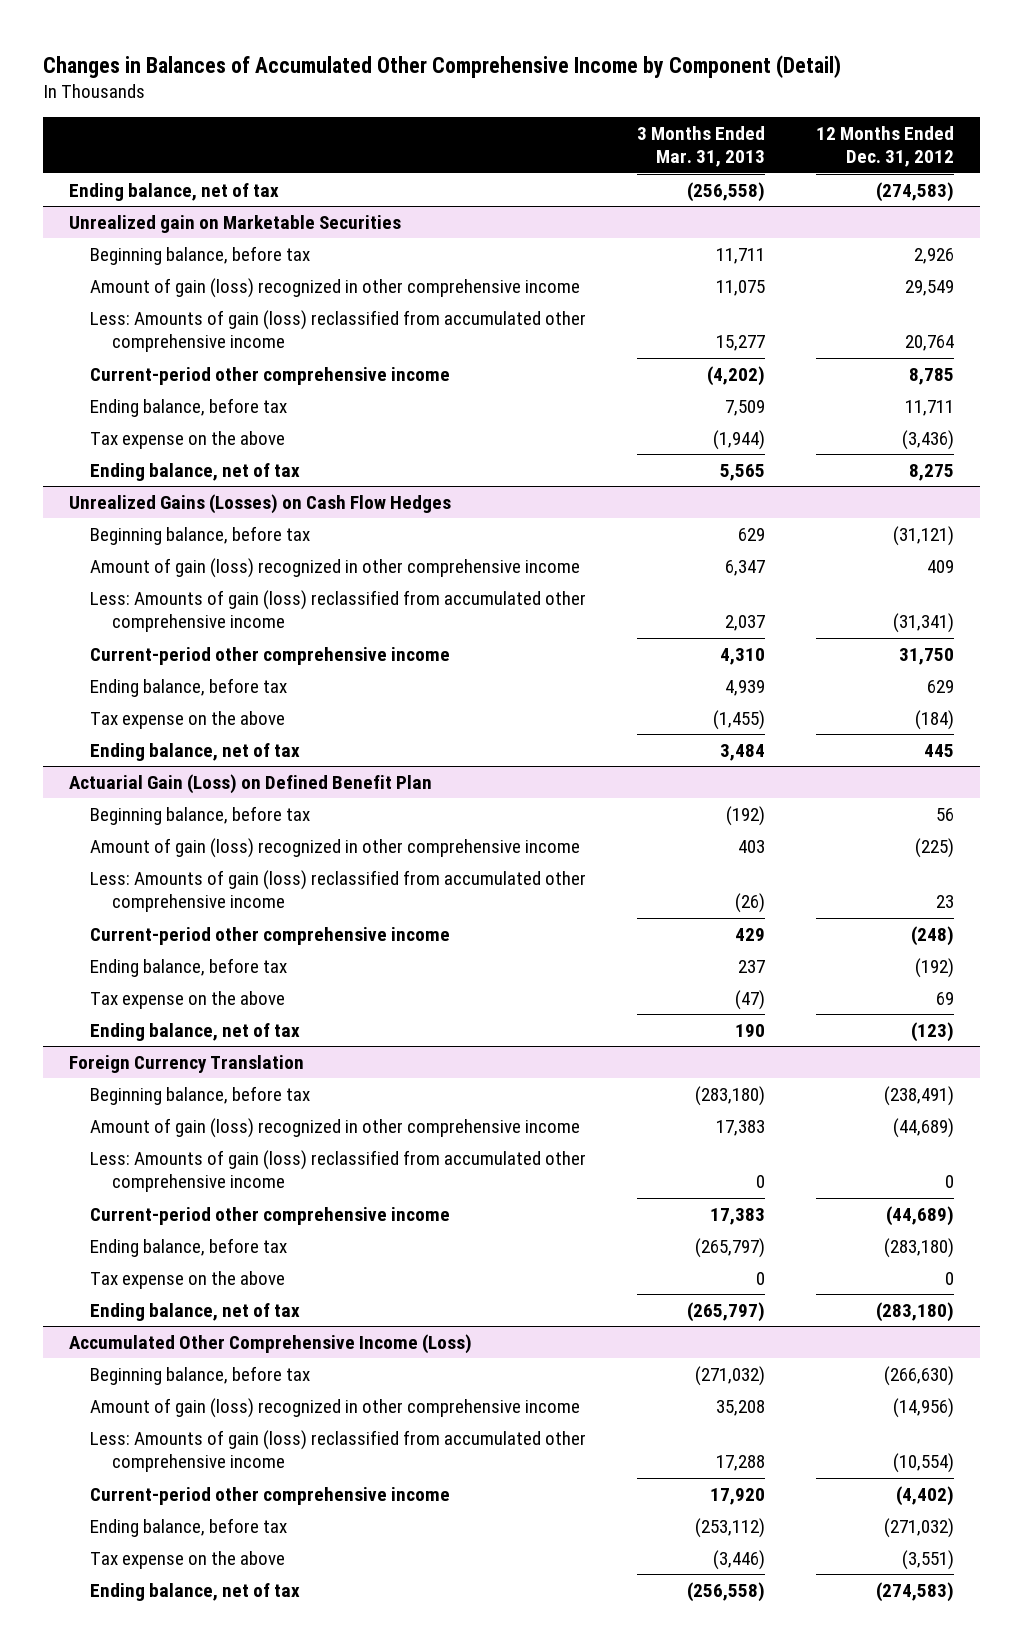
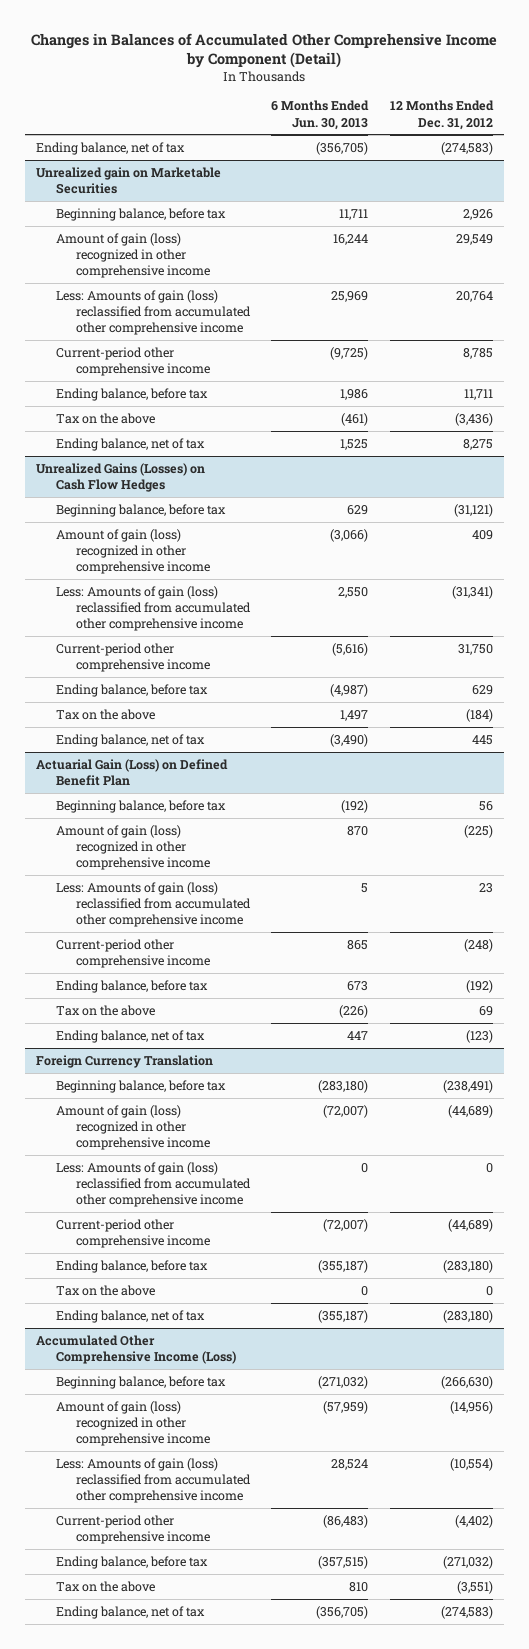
- | 3 Months Ended Mar. 31, 2013 | 12 Months Ended Dec. 31, 2012
+ | 6 Months Ended Jun. 30, 2013 | 12 Months Ended Dec. 31, 2012
@ Unrealized gain on Marketable Securities
- Tax expense on the above | (1,944) | (3,436)
+ Tax on the above | (461) | (3,436)
@ Unrealized Gains (Losses) on Cash Flow Hedges
- Tax expense on the above | (1,455) | (184)
+ Tax on the above | 1,497 | (184)
@ Actuarial Gain (Loss) on Defined Benefit Plan
- Tax expense on the above | (47) | 69
+ Tax on the above | (226) | 69
@ Foreign Currency Translation
- Tax expense on the above | 0 | 0
+ Tax on the above | 0 | 0
@ Accumulated Other Comprehensive Income (Loss)
- Tax expense on the above | (3,446) | (3,551)
+ Tax on the above | 810 | (3,551)

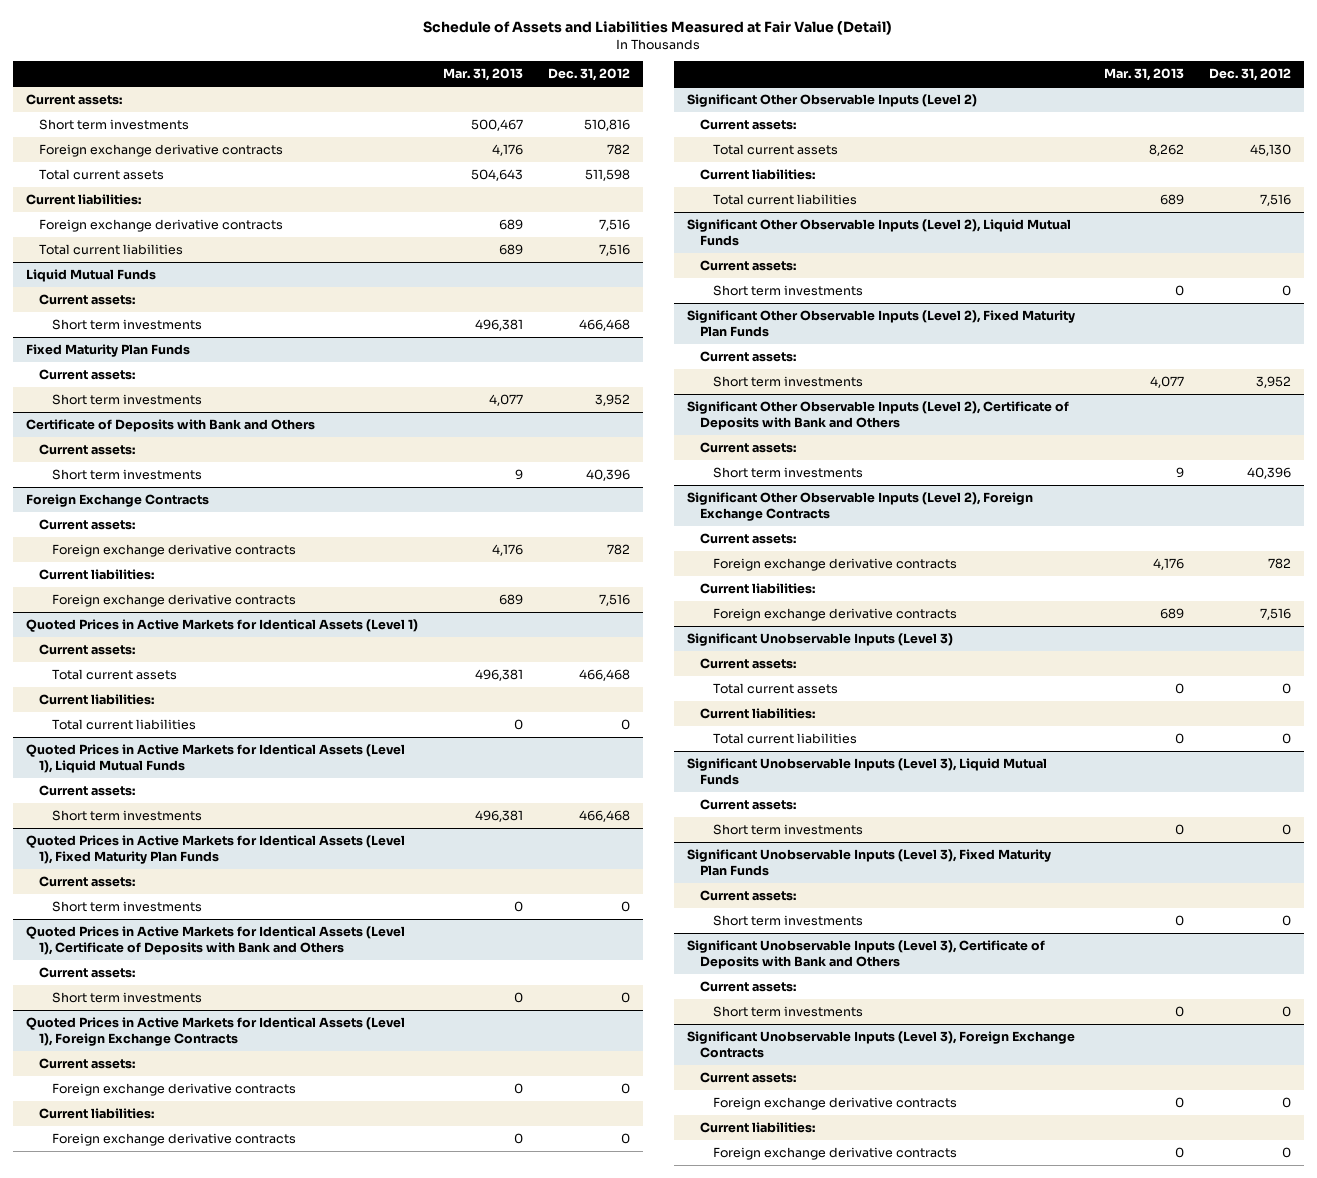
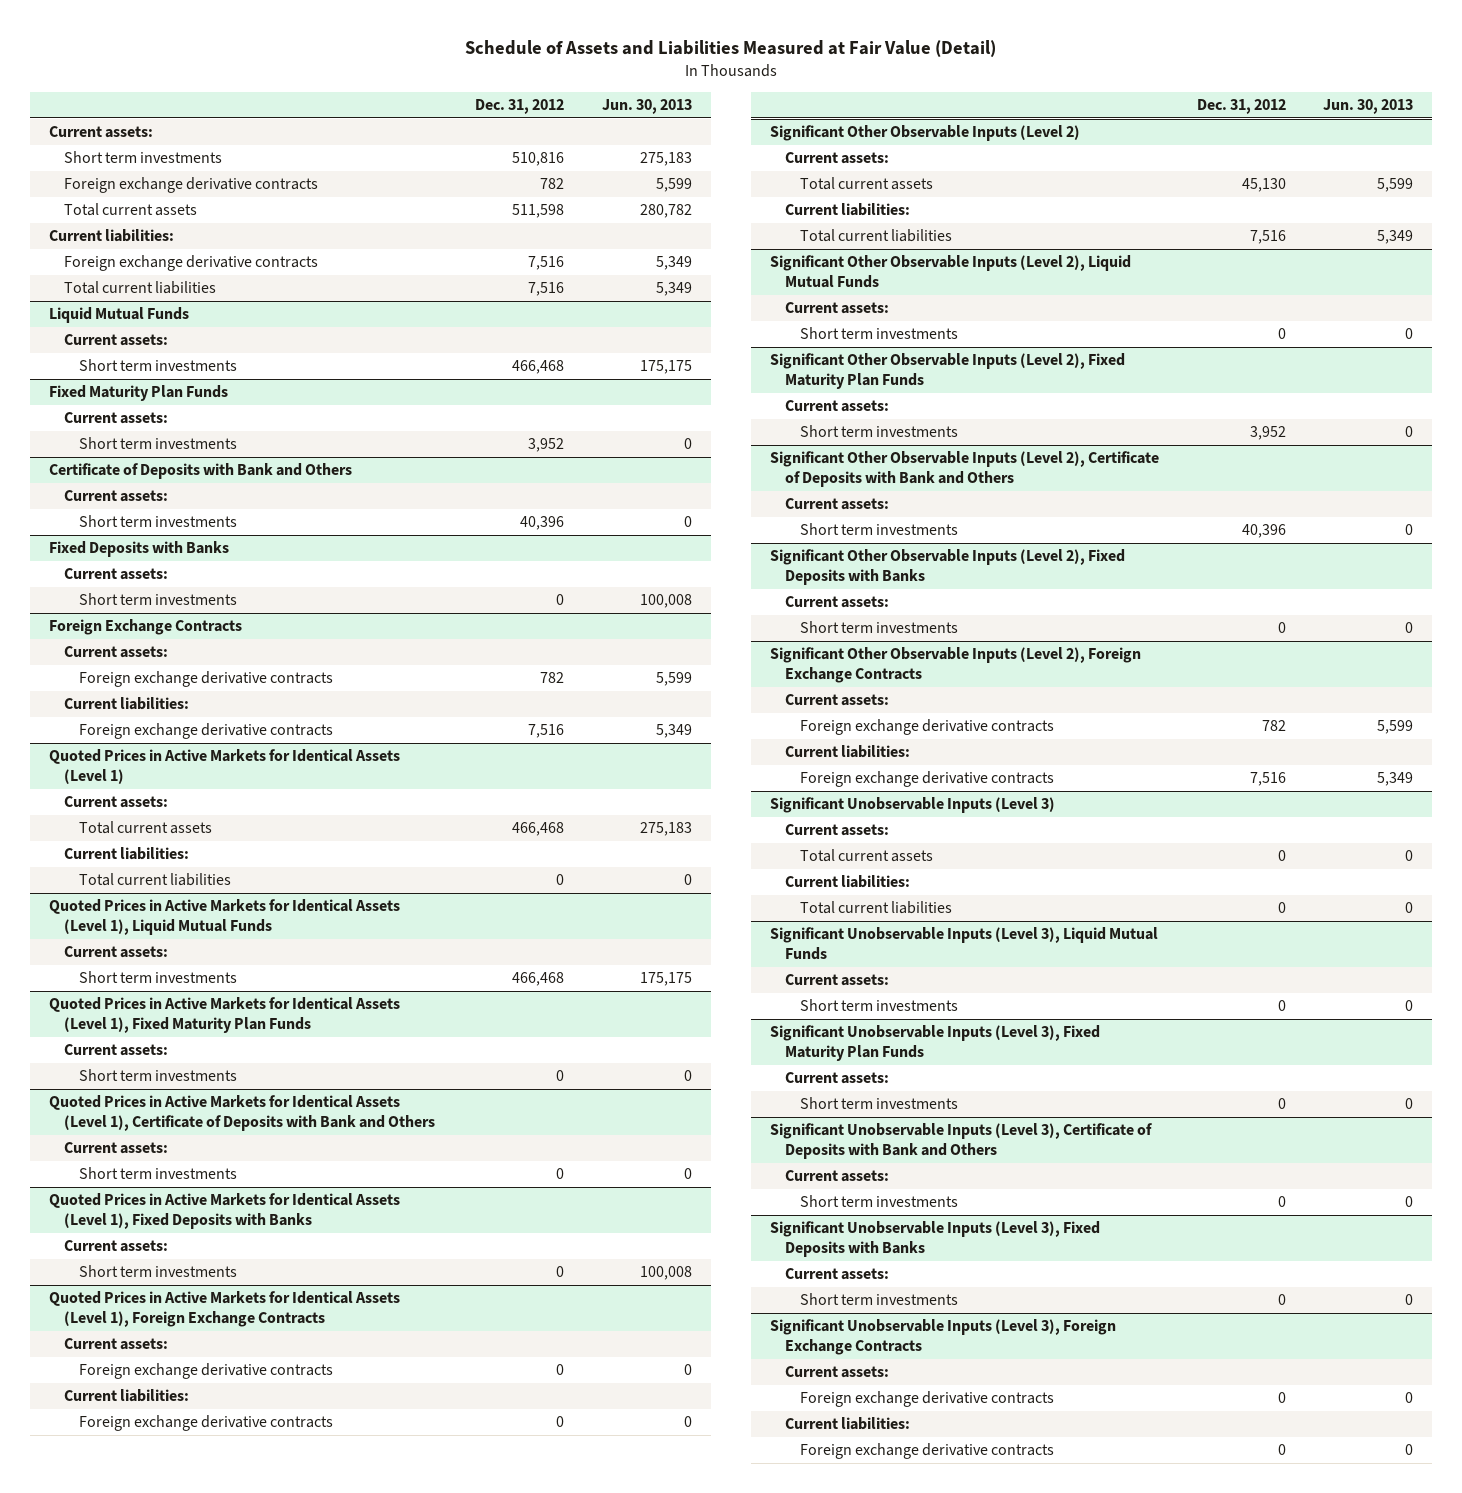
- | Mar. 31, 2013 | Dec. 31, 2012
+ | Dec. 31, 2012 | Jun. 30, 2013
+ Fixed Deposits with Banks
+ Current assets:
+ Short term investments | 0 | 100,008
+ Quoted Prices in Active Markets for Identical Assets (Level 1), Fixed Deposits with Banks
+ Current assets:
+ Short term investments | 0 | 100,008
+ Significant Other Observable Inputs (Level 2), Fixed Deposits with Banks
+ Current assets:
+ Short term investments | 0 | 0
+ Significant Unobservable Inputs (Level 3), Fixed Deposits with Banks
+ Current assets:
+ Short term investments | 0 | 0

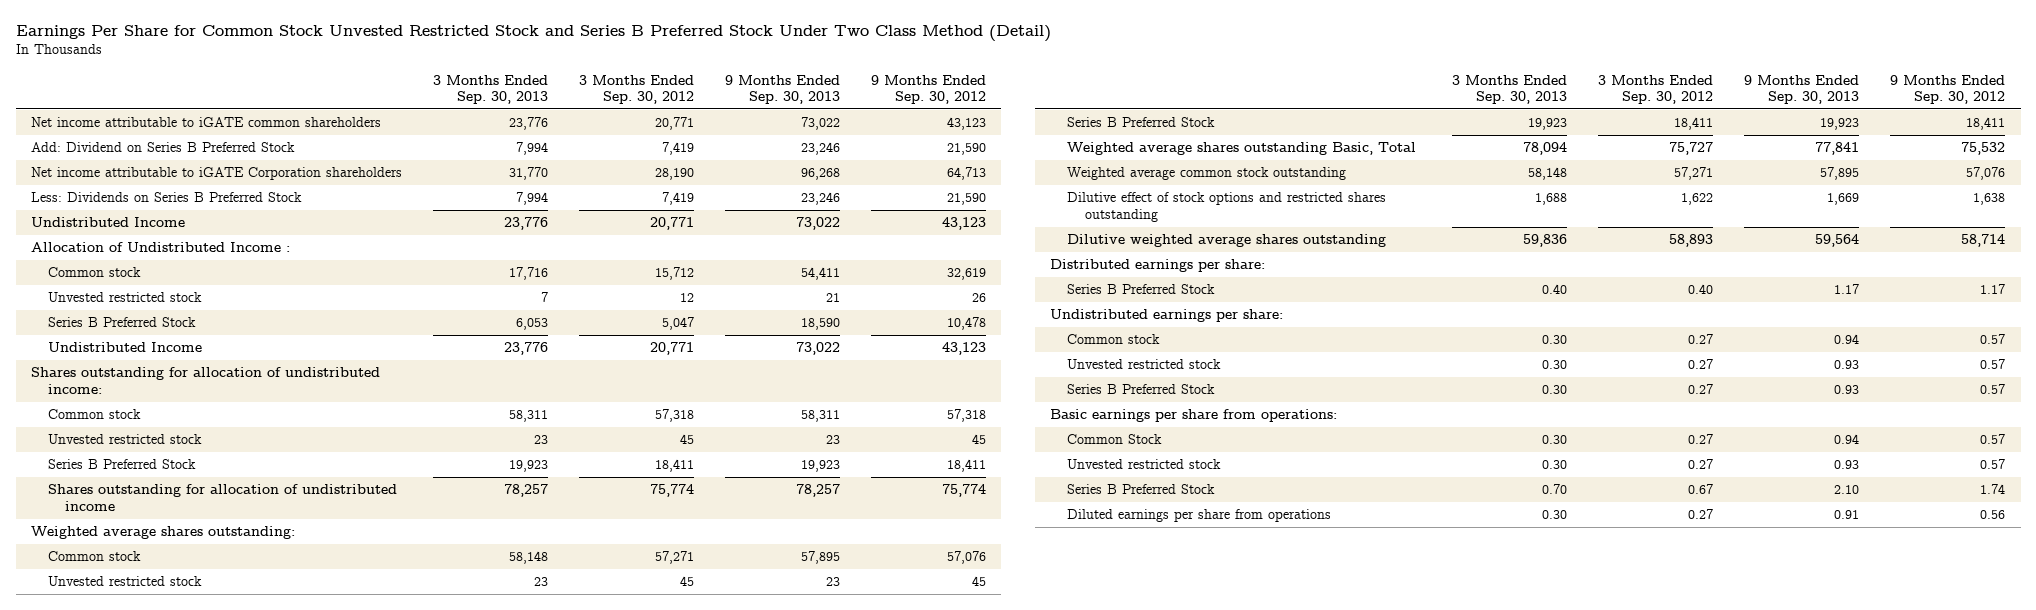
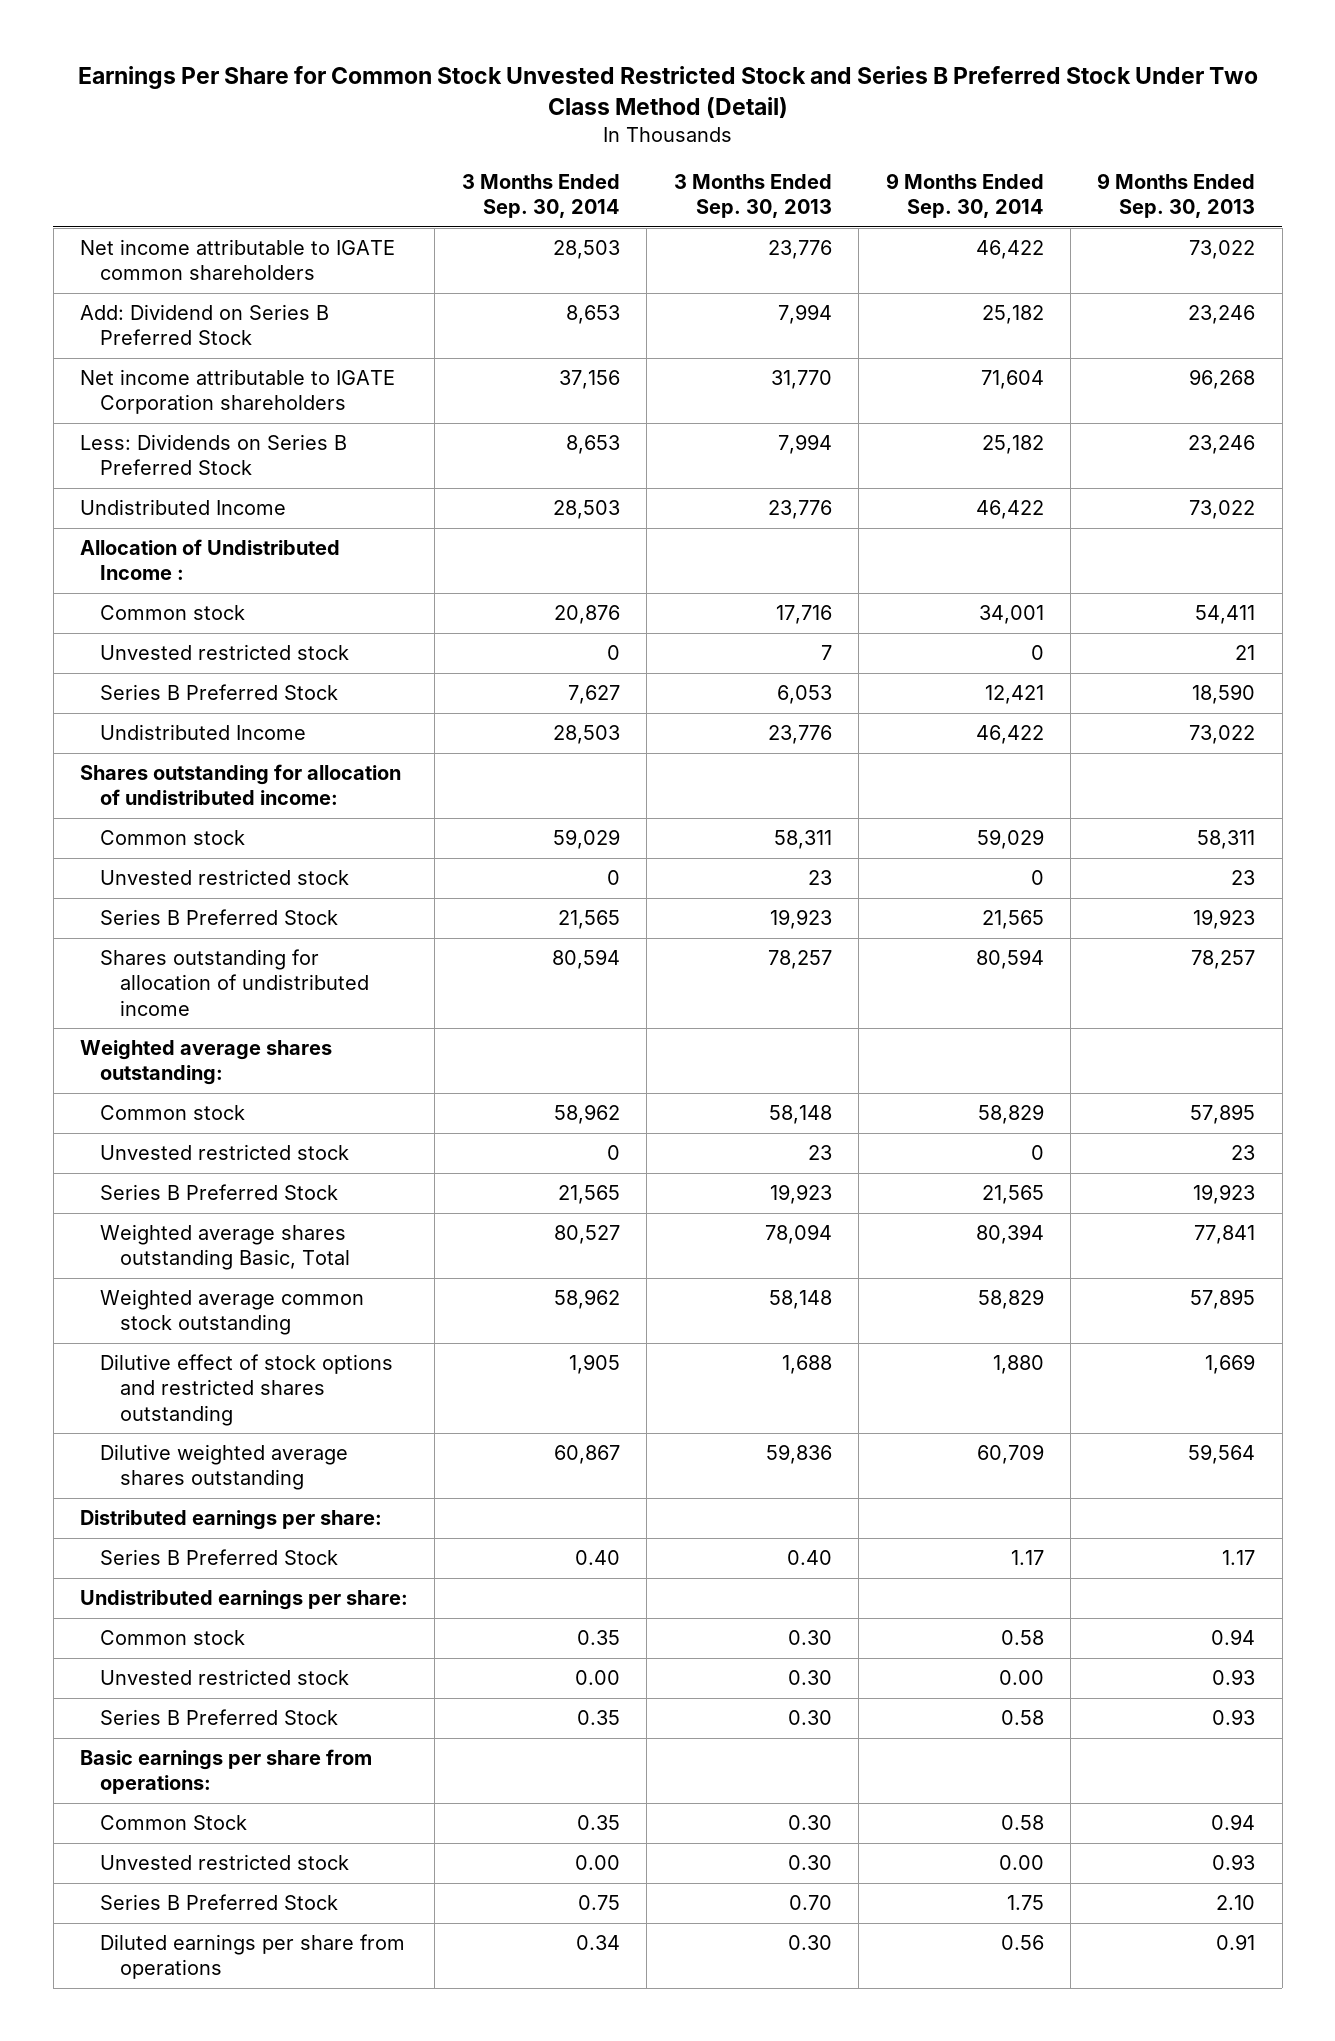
- | 3 Months Ended Sep. 30, 2013 | 3 Months Ended Sep. 30, 2012 | 9 Months Ended Sep. 30, 2013 | 9 Months Ended Sep. 30, 2012
+ | 3 Months Ended Sep. 30, 2014 | 3 Months Ended Sep. 30, 2013 | 9 Months Ended Sep. 30, 2014 | 9 Months Ended Sep. 30, 2013
- Net income attributable to iGATE common shareholders | 23,776 | 20,771 | 73,022 | 43,123
+ Net income attributable to IGATE common shareholders | 28,503 | 23,776 | 46,422 | 73,022
- Net income attributable to iGATE Corporation shareholders | 31,770 | 28,190 | 96,268 | 64,713
+ Net income attributable to IGATE Corporation shareholders | 37,156 | 31,770 | 71,604 | 96,268

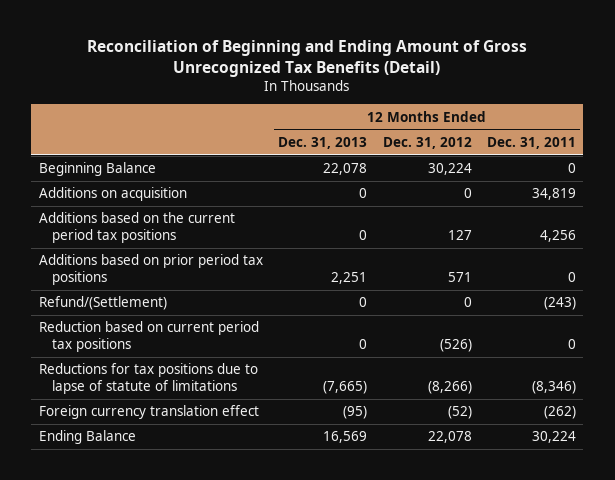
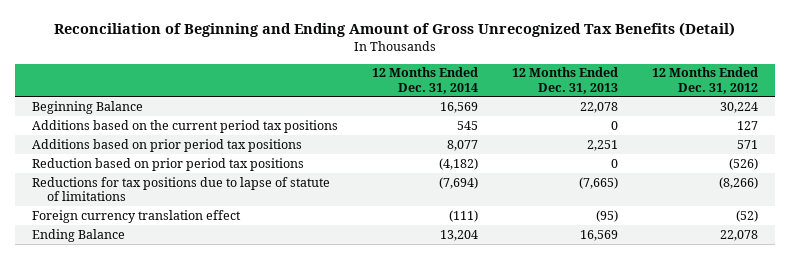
- | 12 Months Ended Dec. 31, 2013 | 12 Months Ended Dec. 31, 2012 | 12 Months Ended Dec. 31, 2011
+ | 12 Months Ended Dec. 31, 2014 | 12 Months Ended Dec. 31, 2013 | 12 Months Ended Dec. 31, 2012
- Additions on acquisition | 0 | 0 | 34,819
- Refund/(Settlement) | 0 | 0 | (243)
- Reduction based on current period tax positions | 0 | (526) | 0
+ Reduction based on prior period tax positions | (4,182) | 0 | (526)

